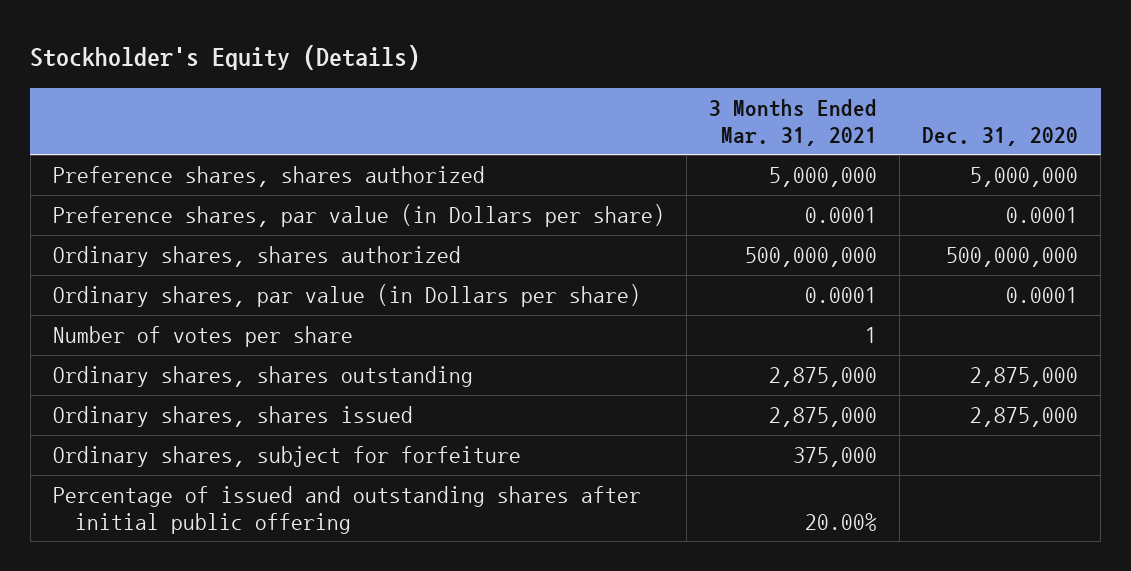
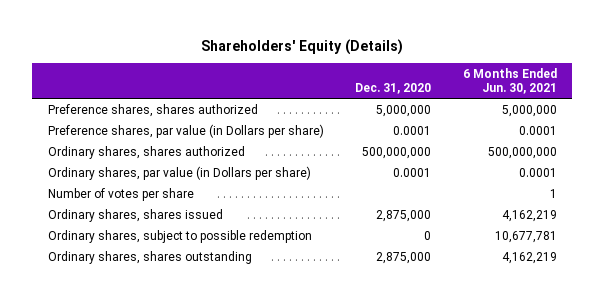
- Stockholder's Equity (Details)
+ Shareholders' Equity (Details)
- | 3 Months Ended Mar. 31, 2021 | Dec. 31, 2020
+ | Dec. 31, 2020 | 6 Months Ended Jun. 30, 2021
- Ordinary shares, subject for forfeiture | 375,000 |
- Percentage of issued and outstanding shares after initial public offering | 20.00% |
+ Ordinary shares, subject to possible redemption | 0 | 10,677,781
moved down: Ordinary shares, shares outstanding | 2,875,000 | 4,162,219

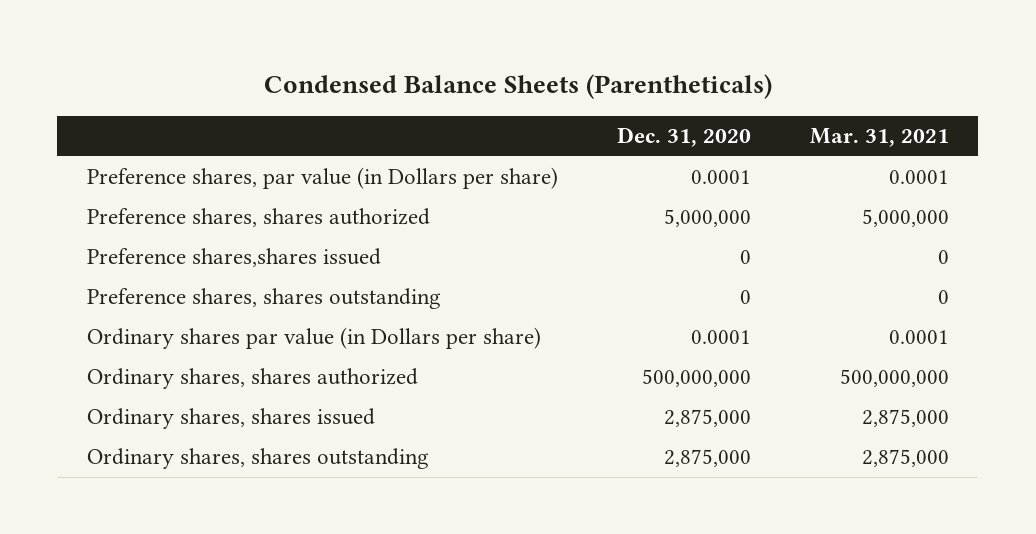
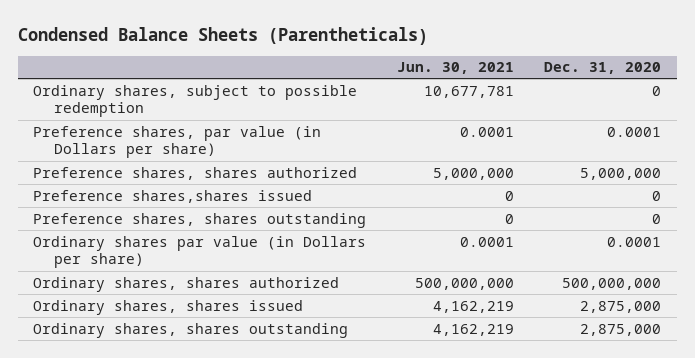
- | Dec. 31, 2020 | Mar. 31, 2021
+ | Jun. 30, 2021 | Dec. 31, 2020
+ Ordinary shares, subject to possible redemption | 10,677,781 | 0

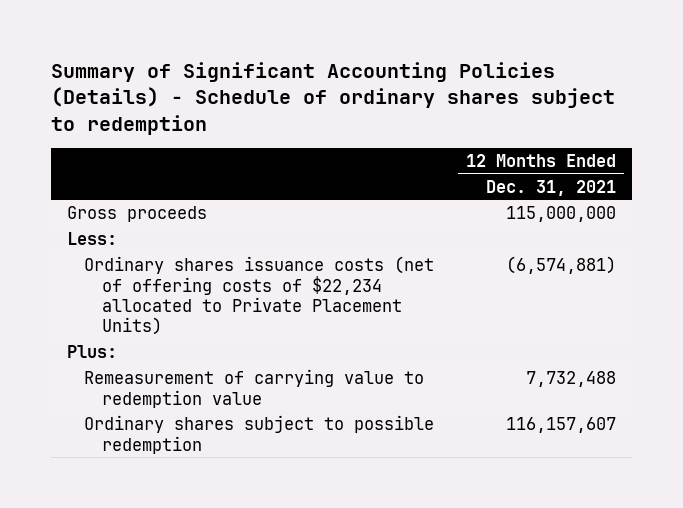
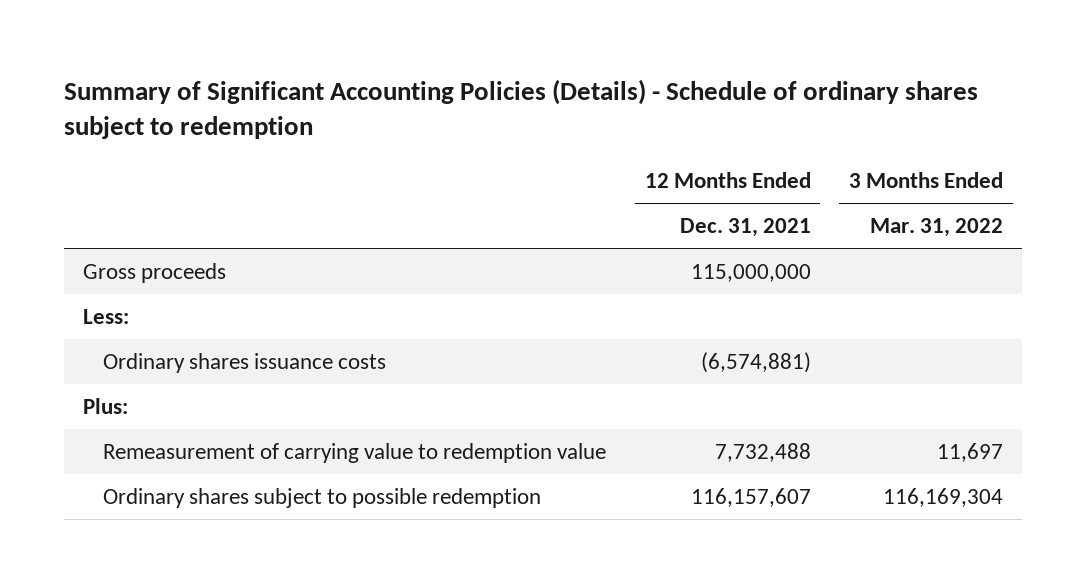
- | 12 Months Ended Dec. 31, 2021
+ | 12 Months Ended Dec. 31, 2021 | 3 Months Ended Mar. 31, 2022
- Ordinary shares issuance costs (net of offering costs of $22,234 allocated to Private Placement Units) | (6,574,881)
+ Ordinary shares issuance costs | (6,574,881) |

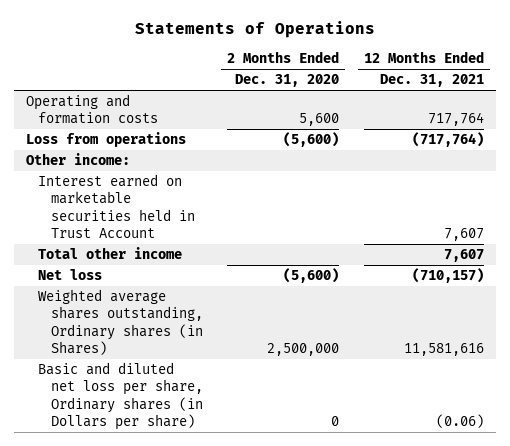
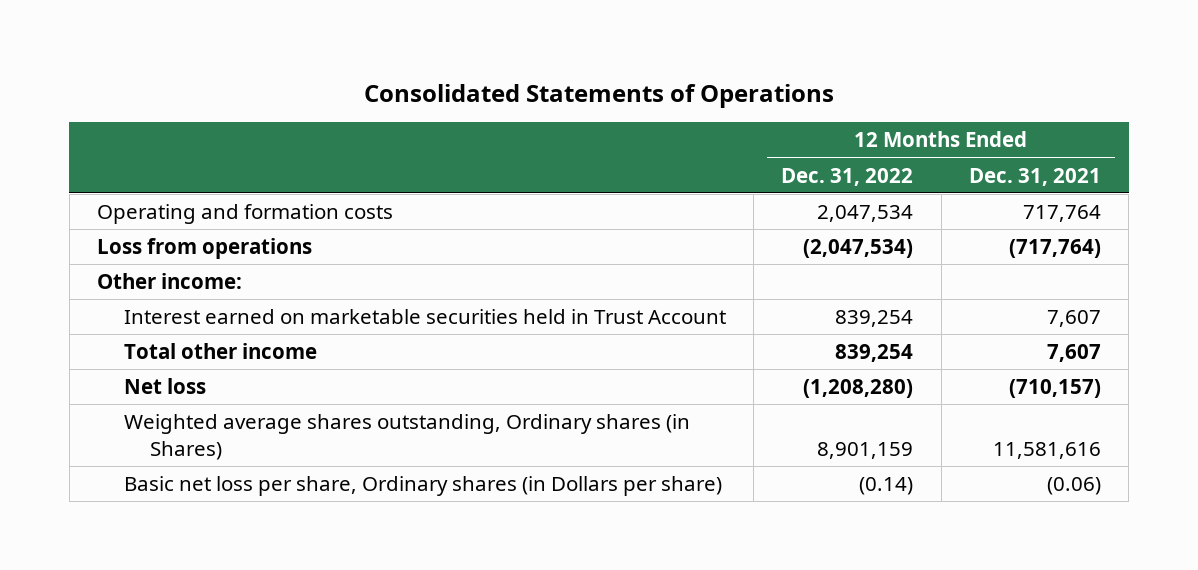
- Statements of Operations
+ Consolidated Statements of Operations
- | 2 Months Ended Dec. 31, 2020 | 12 Months Ended Dec. 31, 2021
+ | 12 Months Ended Dec. 31, 2022 | 12 Months Ended Dec. 31, 2021
- Basic and diluted net loss per share, Ordinary shares (in Dollars per share) | 0 | (0.06)
+ Basic net loss per share, Ordinary shares (in Dollars per share) | (0.14) | (0.06)

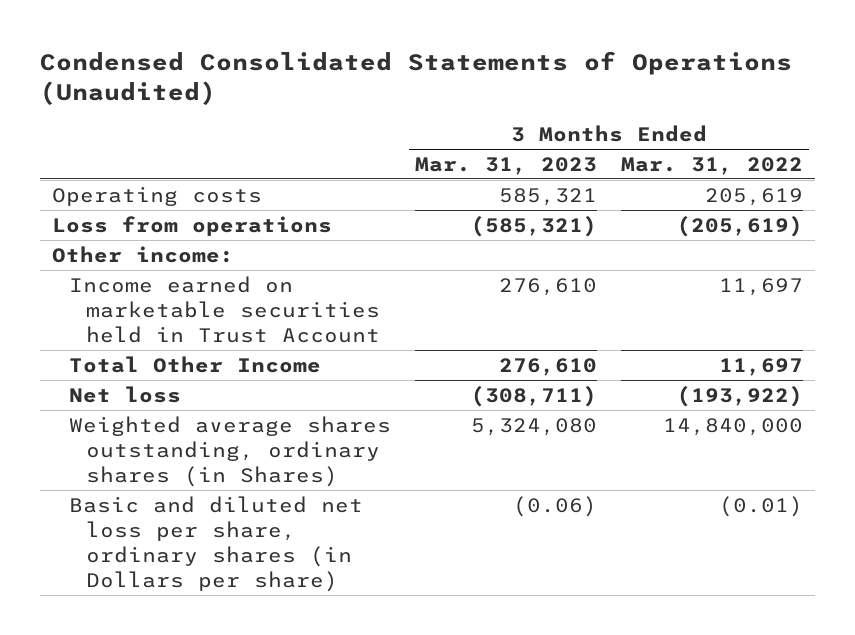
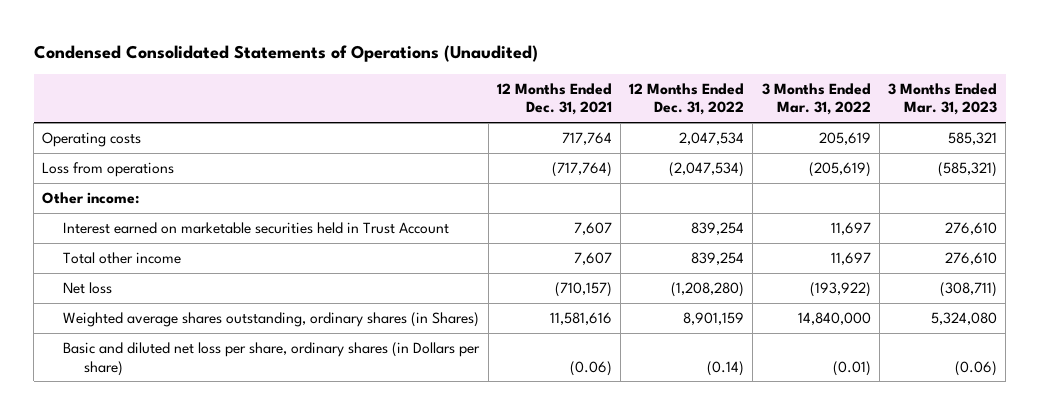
- | 3 Months Ended Mar. 31, 2023 | 3 Months Ended Mar. 31, 2022
+ | 12 Months Ended Dec. 31, 2021 | 12 Months Ended Dec. 31, 2022 | 3 Months Ended Mar. 31, 2022 | 3 Months Ended Mar. 31, 2023
- Income earned on marketable securities held in Trust Account | 276,610 | 11,697
- Total Other Income | 276,610 | 11,697
+ Interest earned on marketable securities held in Trust Account | 7,607 | 839,254 | 11,697 | 276,610
+ Total other income | 7,607 | 839,254 | 11,697 | 276,610

